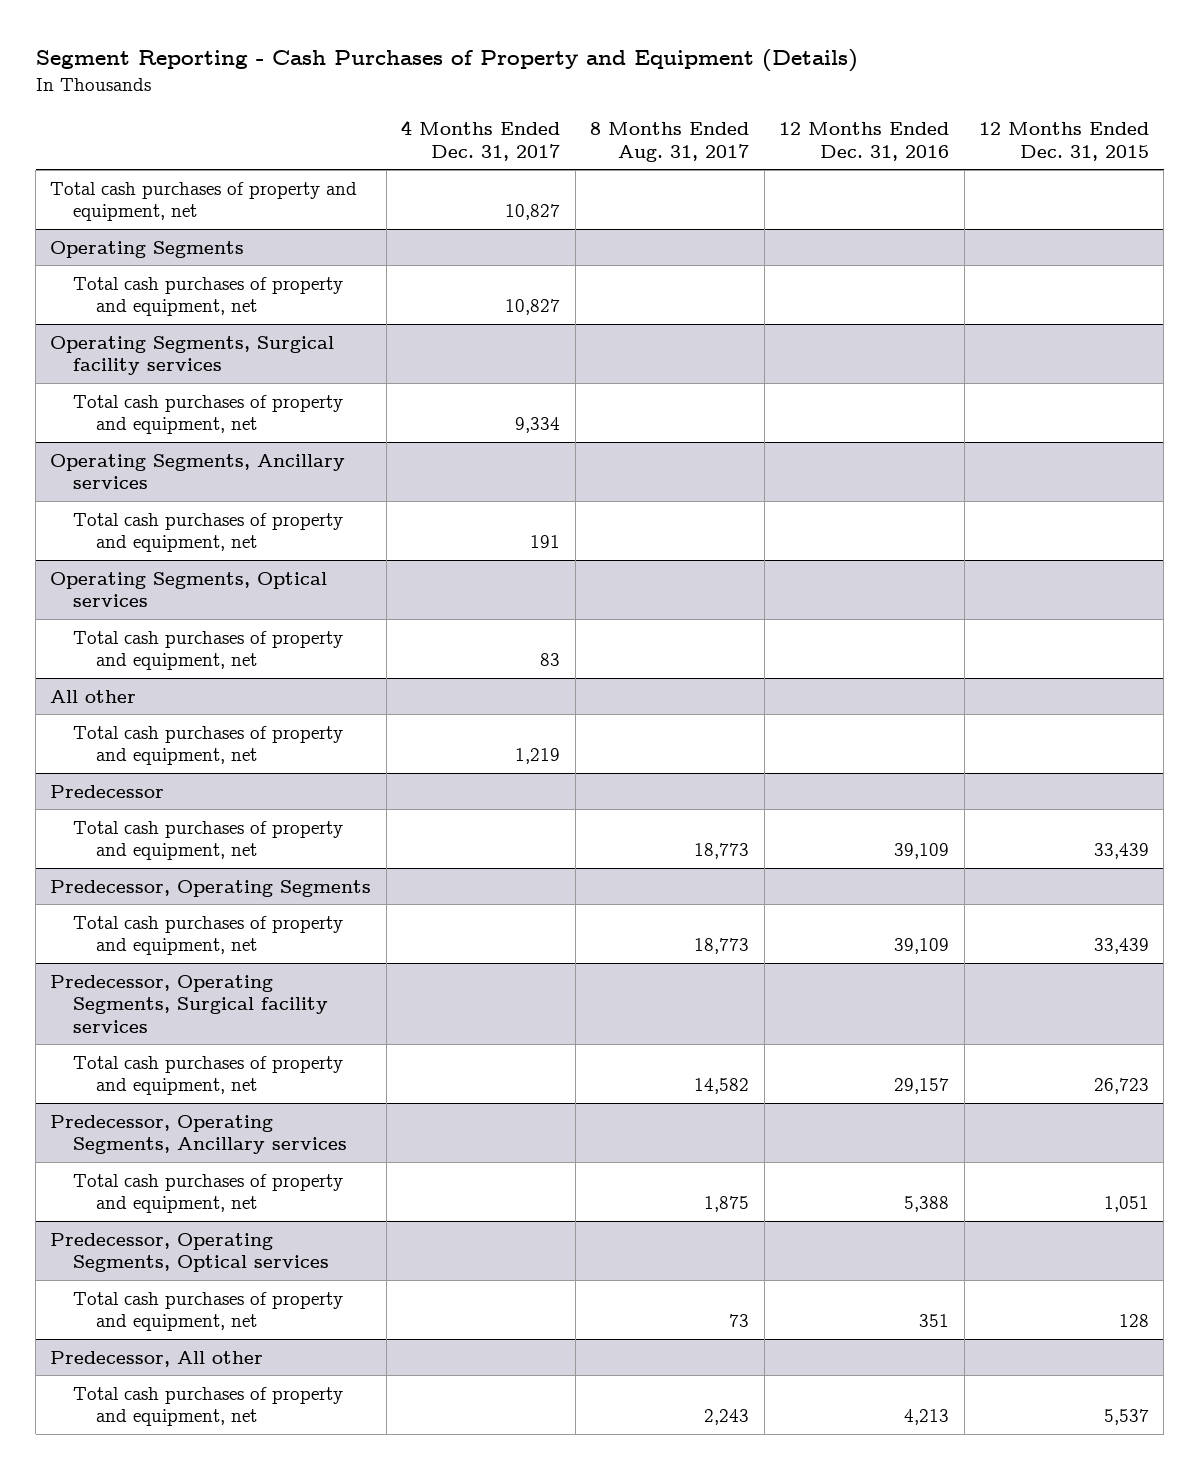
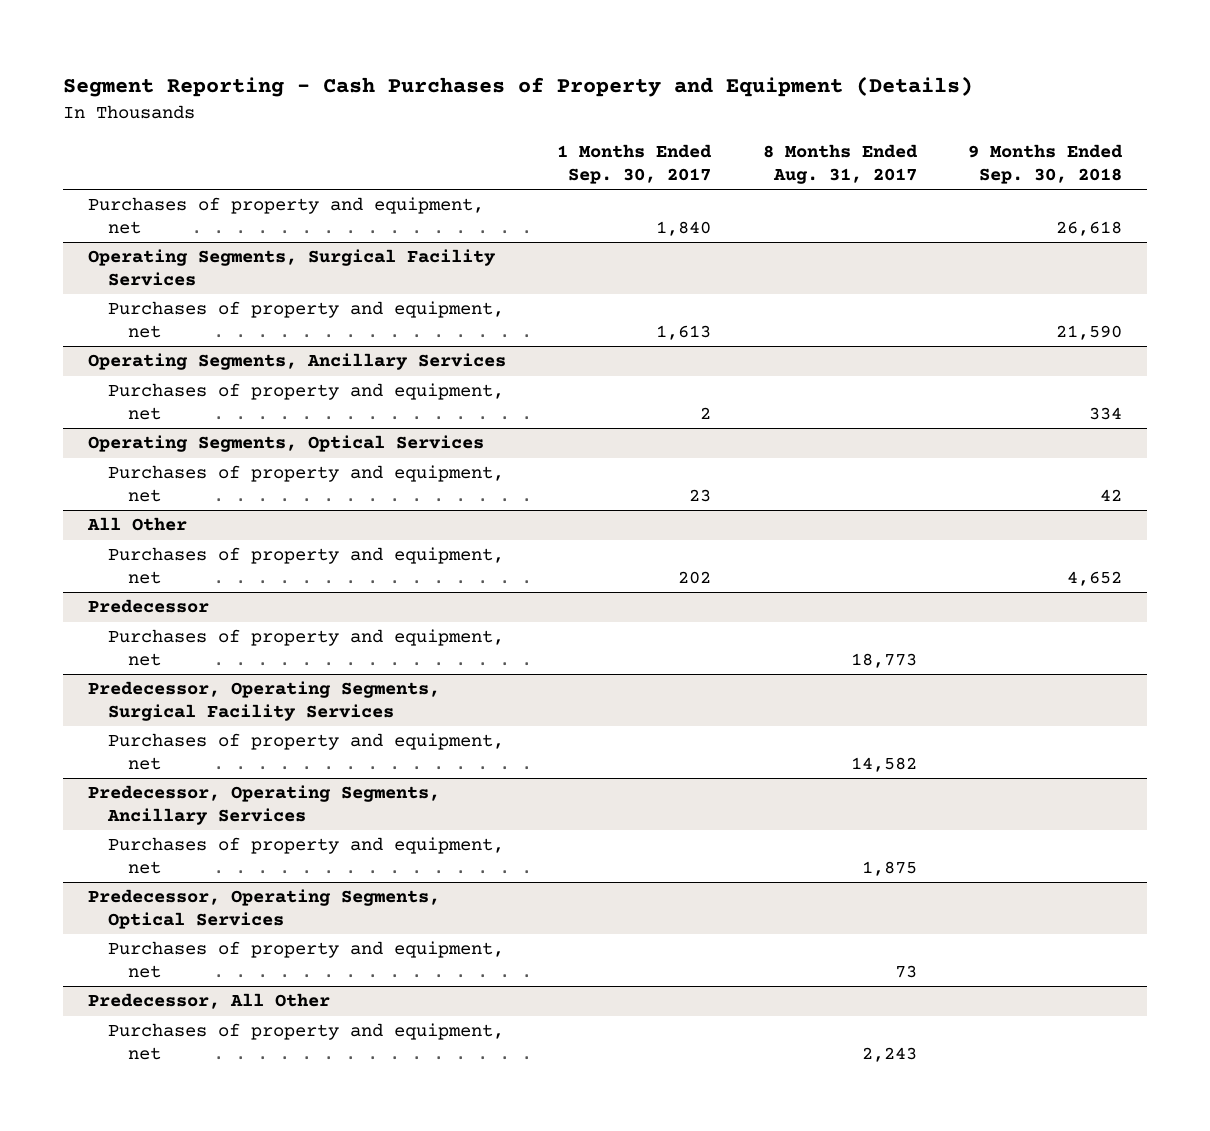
- | 4 Months Ended Dec. 31, 2017 | 8 Months Ended Aug. 31, 2017 | 12 Months Ended Dec. 31, 2016 | 12 Months Ended Dec. 31, 2015
+ | 1 Months Ended Sep. 30, 2017 | 8 Months Ended Aug. 31, 2017 | 9 Months Ended Sep. 30, 2018
- Total cash purchases of property and equipment, net | 10,827 | | |
- Operating Segments
- Total cash purchases of property and equipment, net | 10,827 | | |
- Operating Segments, Surgical facility services
- Total cash purchases of property and equipment, net | 9,334 | | |
- Operating Segments, Ancillary services
- Total cash purchases of property and equipment, net | 191 | | |
- Operating Segments, Optical services
- Total cash purchases of property and equipment, net | 83 | | |
- All other
- Total cash purchases of property and equipment, net | 1,219 | | |
+ Purchases of property and equipment, net | 1,840 | | 26,618
+ Operating Segments, Surgical Facility Services
+ Purchases of property and equipment, net | 1,613 | | 21,590
+ Operating Segments, Ancillary Services
+ Purchases of property and equipment, net | 2 | | 334
+ Operating Segments, Optical Services
+ Purchases of property and equipment, net | 23 | | 42
+ All Other
+ Purchases of property and equipment, net | 202 | | 4,652
@ Predecessor
- Total cash purchases of property and equipment, net | | 18,773 | 39,109 | 33,439
- Predecessor, Operating Segments
- Total cash purchases of property and equipment, net | | 18,773 | 39,109 | 33,439
- Predecessor, Operating Segments, Surgical facility services
- Total cash purchases of property and equipment, net | | 14,582 | 29,157 | 26,723
- Predecessor, Operating Segments, Ancillary services
- Total cash purchases of property and equipment, net | | 1,875 | 5,388 | 1,051
- Predecessor, Operating Segments, Optical services
- Total cash purchases of property and equipment, net | | 73 | 351 | 128
- Predecessor, All other
- Total cash purchases of property and equipment, net | | 2,243 | 4,213 | 5,537
@ Predecessor
+ Purchases of property and equipment, net | | 18,773 |
+ Predecessor, Operating Segments, Surgical Facility Services
+ Purchases of property and equipment, net | | 14,582 |
+ Predecessor, Operating Segments, Ancillary Services
+ Purchases of property and equipment, net | | 1,875 |
+ Predecessor, Operating Segments, Optical Services
+ Purchases of property and equipment, net | | 73 |
+ Predecessor, All Other
+ Purchases of property and equipment, net | | 2,243 |

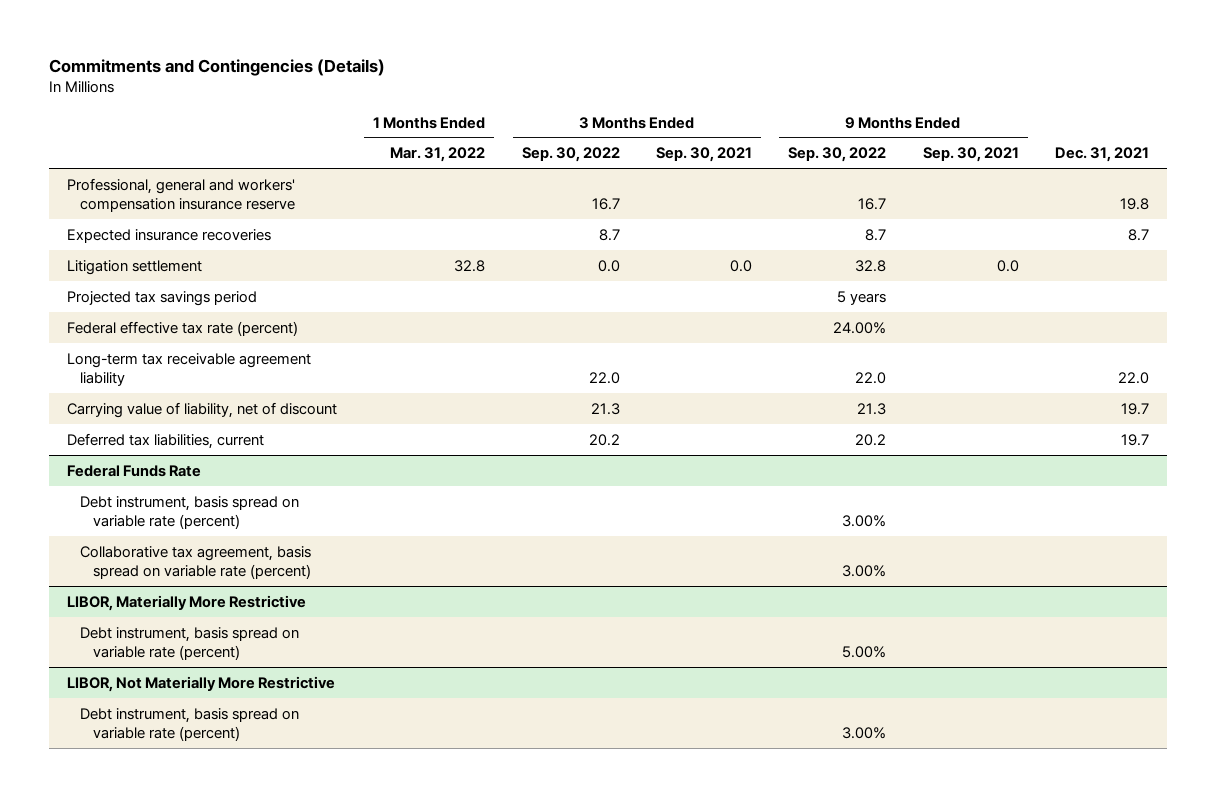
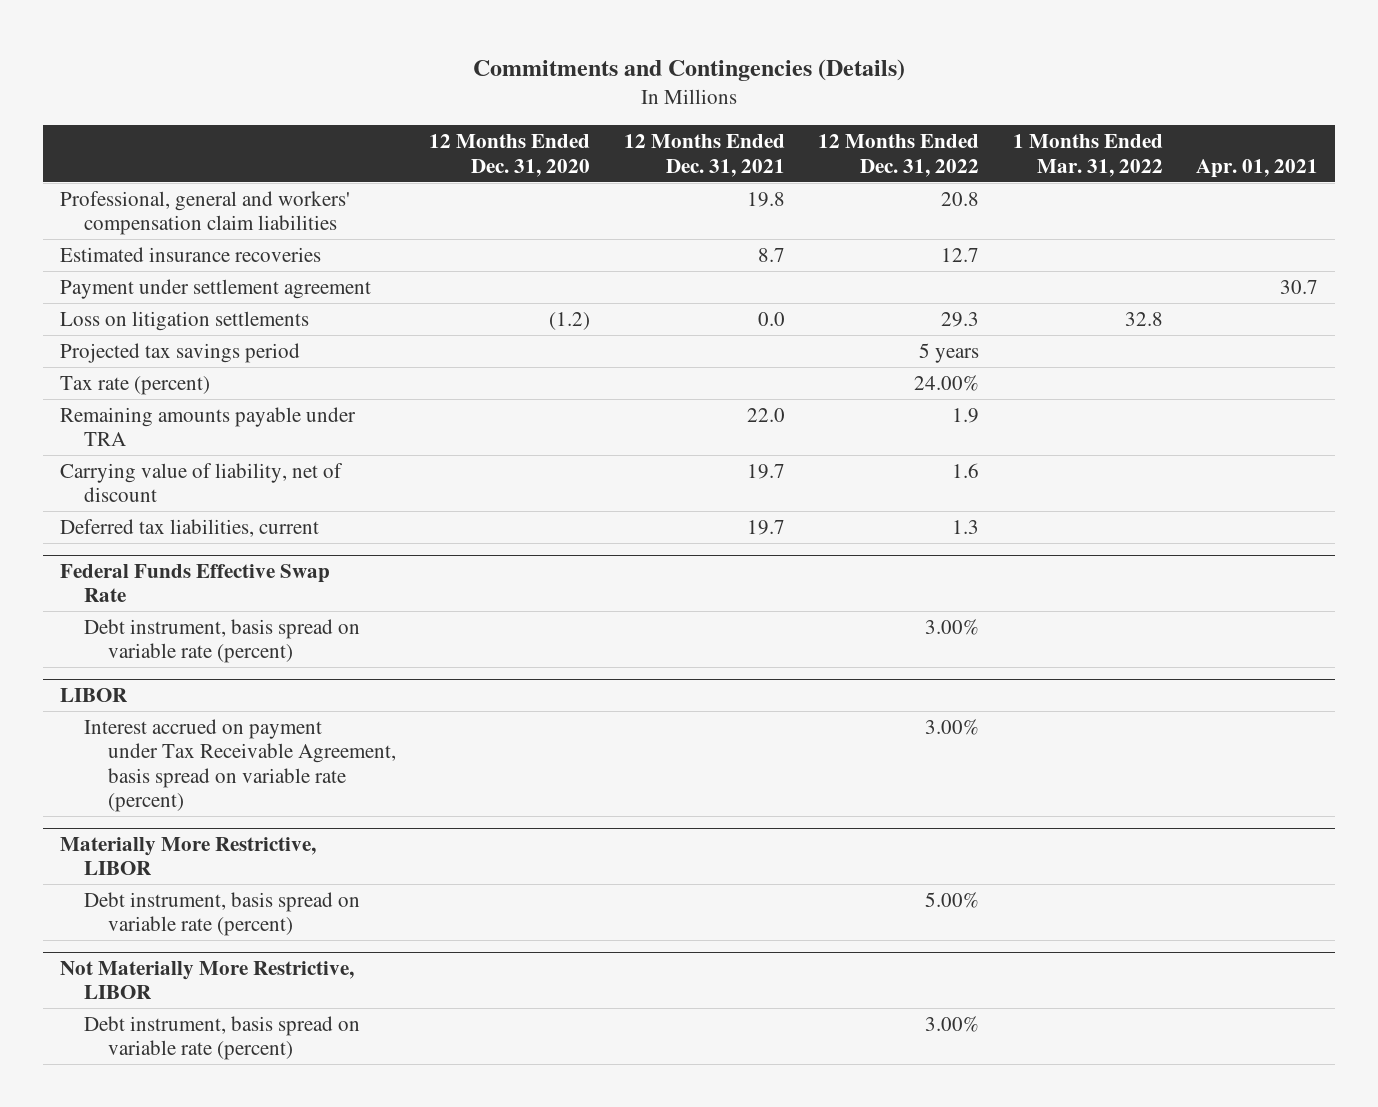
- | 1 Months Ended Mar. 31, 2022 | 3 Months Ended Sep. 30, 2022 | 3 Months Ended Sep. 30, 2021 | 9 Months Ended Sep. 30, 2022 | 9 Months Ended Sep. 30, 2021 | Dec. 31, 2021
+ | 12 Months Ended Dec. 31, 2020 | 12 Months Ended Dec. 31, 2021 | 12 Months Ended Dec. 31, 2022 | 1 Months Ended Mar. 31, 2022 | Apr. 01, 2021
- Professional, general and workers' compensation insurance reserve | | 16.7 | | 16.7 | | 19.8
- Expected insurance recoveries | | 8.7 | | 8.7 | | 8.7
- Litigation settlement | 32.8 | 0.0 | 0.0 | 32.8 | 0.0 |
+ Professional, general and workers' compensation claim liabilities | | 19.8 | 20.8 | |
+ Estimated insurance recoveries | | 8.7 | 12.7 | |
+ Payment under settlement agreement | | | | | 30.7
+ Loss on litigation settlements | (1.2) | 0.0 | 29.3 | 32.8 |
- Federal effective tax rate (percent) | | | | 24.00% | |
- Long-term tax receivable agreement liability | | 22.0 | | 22.0 | | 22.0
+ Tax rate (percent) | | | 24.00% | |
+ Remaining amounts payable under TRA | | 22.0 | 1.9 | |
- Federal Funds Rate
+ Federal Funds Effective Swap Rate
- Collaborative tax agreement, basis spread on variable rate (percent) | | | | 3.00% | |
- LIBOR, Materially More Restrictive
+ LIBOR
+ Interest accrued on payment under Tax Receivable Agreement, basis spread on variable rate (percent) | | | 3.00% | |
+ Materially More Restrictive, LIBOR
- LIBOR, Not Materially More Restrictive
+ Not Materially More Restrictive, LIBOR

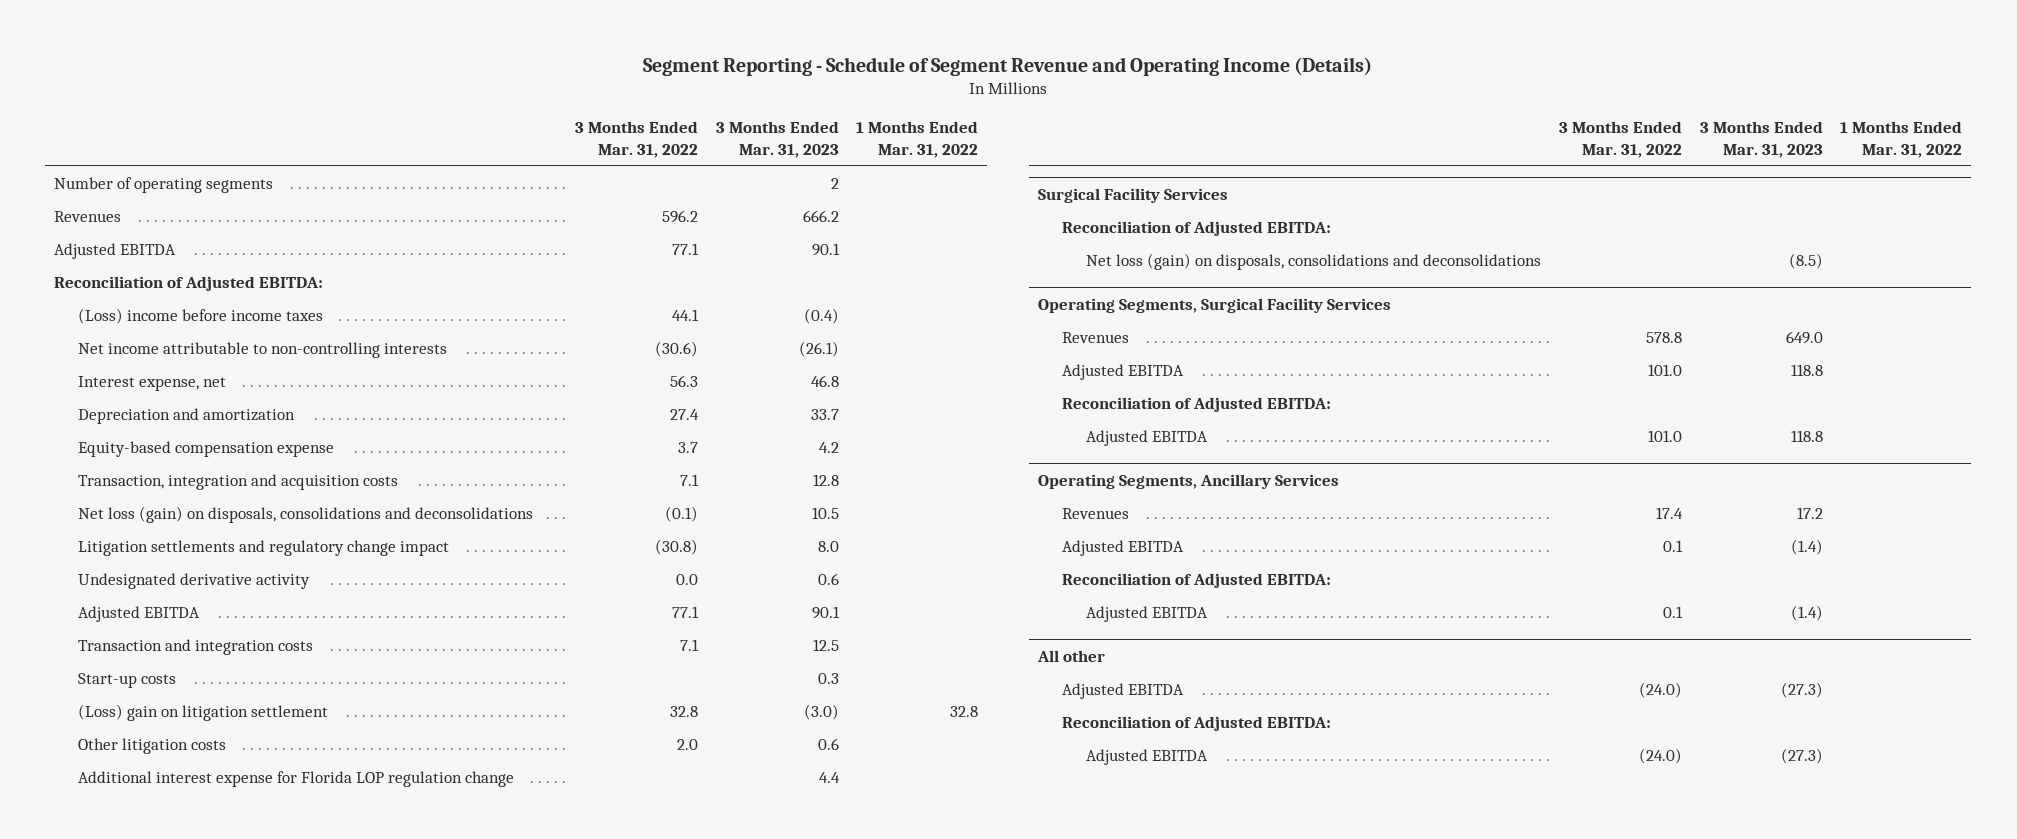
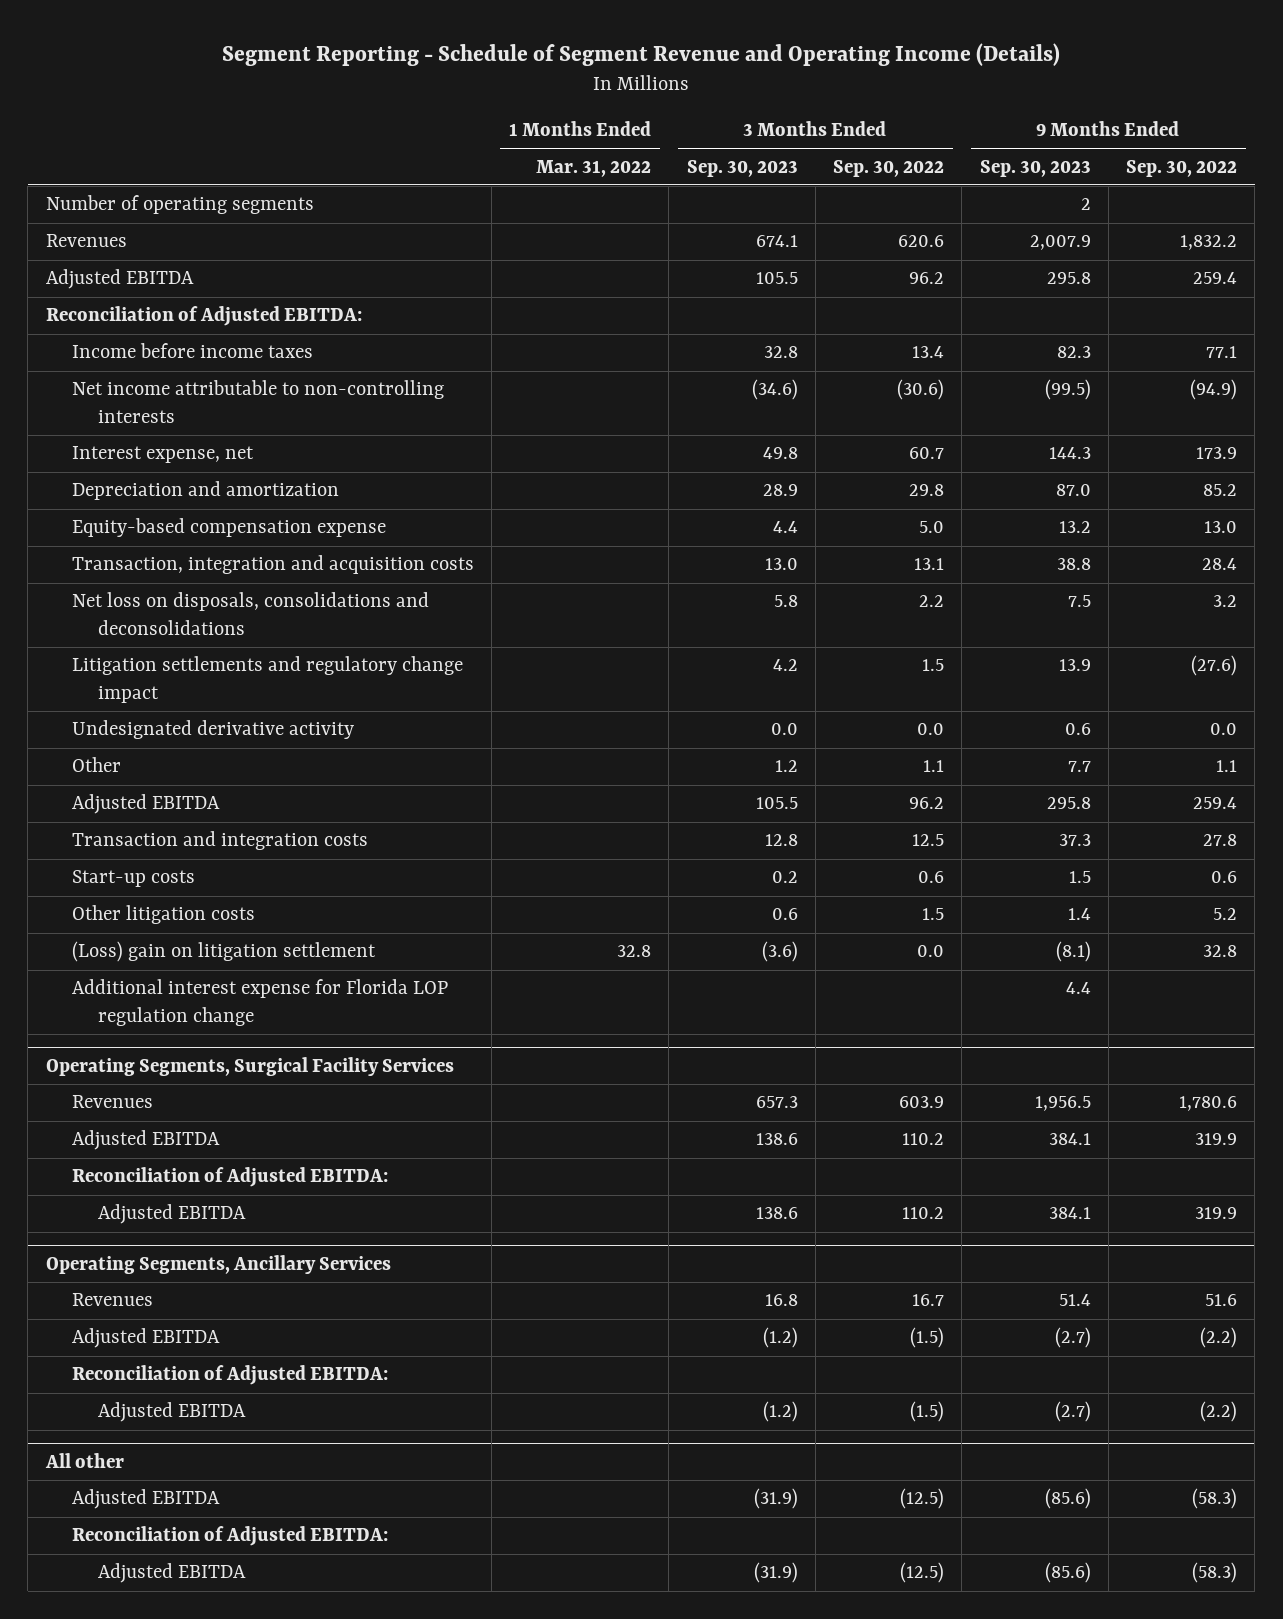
- | 3 Months Ended Mar. 31, 2022 | 3 Months Ended Mar. 31, 2023 | 1 Months Ended Mar. 31, 2022
+ | 1 Months Ended Mar. 31, 2022 | 3 Months Ended Sep. 30, 2023 | 3 Months Ended Sep. 30, 2022 | 9 Months Ended Sep. 30, 2023 | 9 Months Ended Sep. 30, 2022
- (Loss) income before income taxes | 44.1 | (0.4) |
+ Income before income taxes | | 32.8 | 13.4 | 82.3 | 77.1
- Net loss (gain) on disposals, consolidations and deconsolidations | (0.1) | 10.5 |
+ Net loss on disposals, consolidations and deconsolidations | | 5.8 | 2.2 | 7.5 | 3.2
+ Other | | 1.2 | 1.1 | 7.7 | 1.1
moved down: (Loss) gain on litigation settlement | 32.8 | (3.6) | 0.0 | (8.1) | 32.8
- Surgical Facility Services
- Reconciliation of Adjusted EBITDA:
- Net loss (gain) on disposals, consolidations and deconsolidations | | (8.5) |

